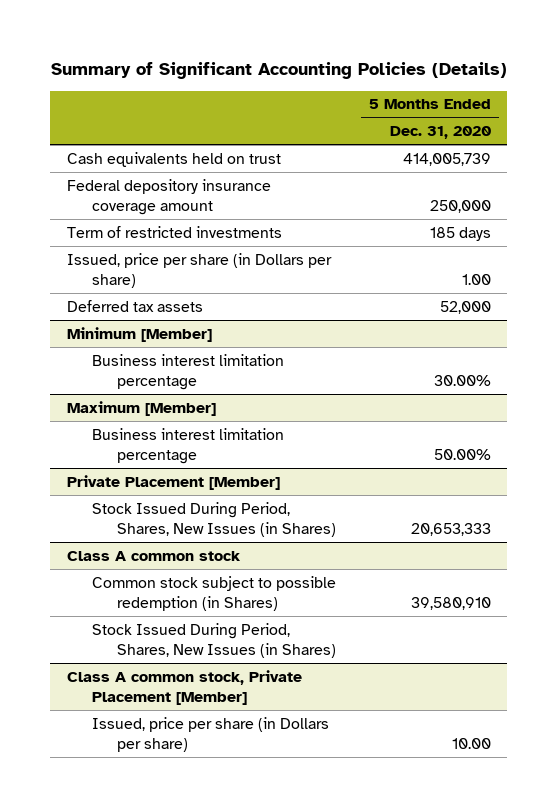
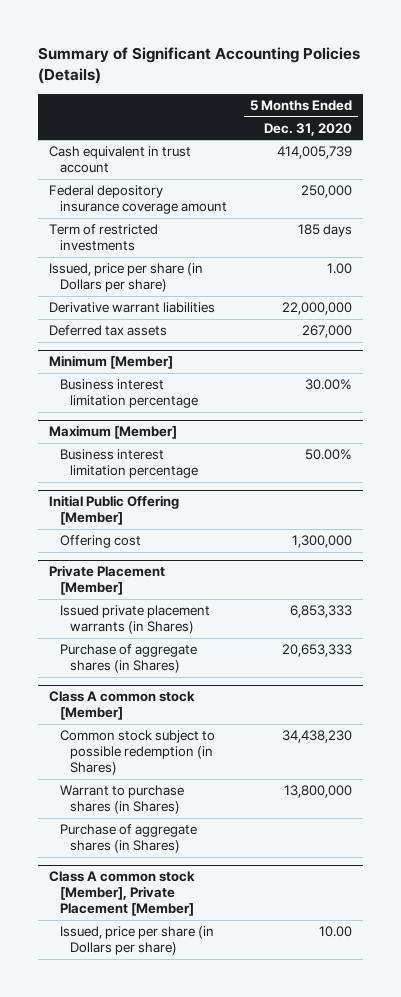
- Cash equivalents held on trust | 414,005,739
+ Cash equivalent in trust account | 414,005,739
- Deferred tax assets | 52,000
+ Derivative warrant liabilities | 22,000,000
+ Deferred tax assets | 267,000
+ Initial Public Offering [Member]
+ Offering cost | 1,300,000
@ Private Placement [Member]
- Stock Issued During Period, Shares, New Issues (in Shares) | 20,653,333
- Class A common stock
- Common stock subject to possible redemption (in Shares) | 39,580,910
- Stock Issued During Period, Shares, New Issues (in Shares)
- Class A common stock, Private Placement [Member]
@ Private Placement [Member]
+ Issued private placement warrants (in Shares) | 6,853,333
+ Purchase of aggregate shares (in Shares) | 20,653,333
+ Class A common stock [Member]
+ Common stock subject to possible redemption (in Shares) | 34,438,230
+ Warrant to purchase shares (in Shares) | 13,800,000
+ Purchase of aggregate shares (in Shares)
+ Class A common stock [Member], Private Placement [Member]

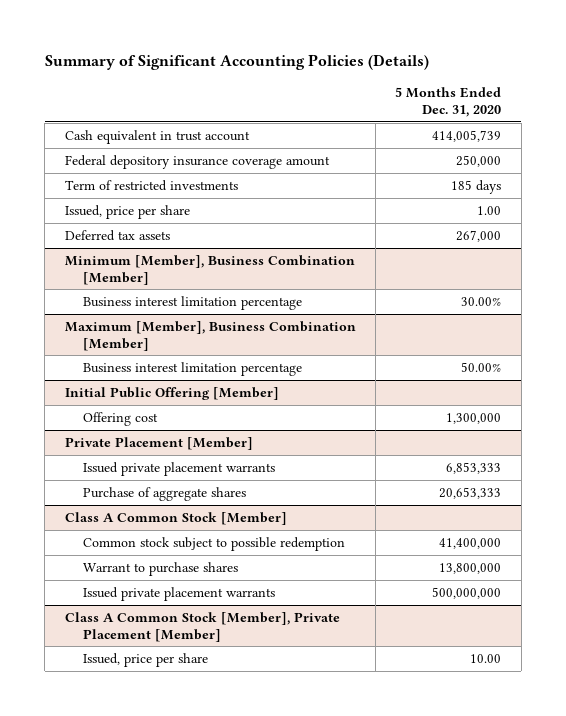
- Issued, price per share (in Dollars per share) | 1.00
- Derivative warrant liabilities | 22,000,000
+ Issued, price per share | 1.00
- Minimum [Member]
+ Minimum [Member], Business Combination [Member]
- Maximum [Member]
+ Maximum [Member], Business Combination [Member]
@ Private Placement [Member]
- Issued private placement warrants (in Shares) | 6,853,333
- Purchase of aggregate shares (in Shares) | 20,653,333
- Class A common stock [Member]
- Common stock subject to possible redemption (in Shares) | 34,438,230
- Warrant to purchase shares (in Shares) | 13,800,000
- Purchase of aggregate shares (in Shares)
- Class A common stock [Member], Private Placement [Member]
- Issued, price per share (in Dollars per share) | 10.00
@ Private Placement [Member]
+ Issued private placement warrants | 6,853,333
+ Purchase of aggregate shares | 20,653,333
+ Class A Common Stock [Member]
+ Common stock subject to possible redemption | 41,400,000
+ Warrant to purchase shares | 13,800,000
+ Issued private placement warrants | 500,000,000
+ Class A Common Stock [Member], Private Placement [Member]
+ Issued, price per share | 10.00

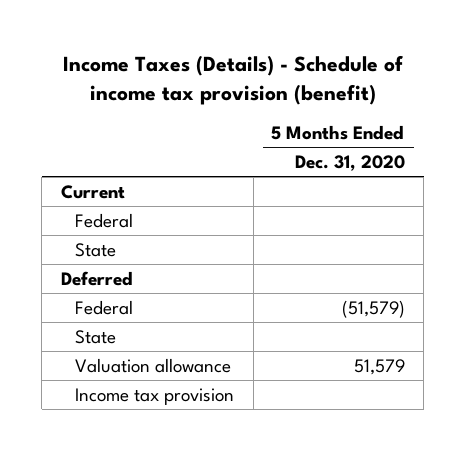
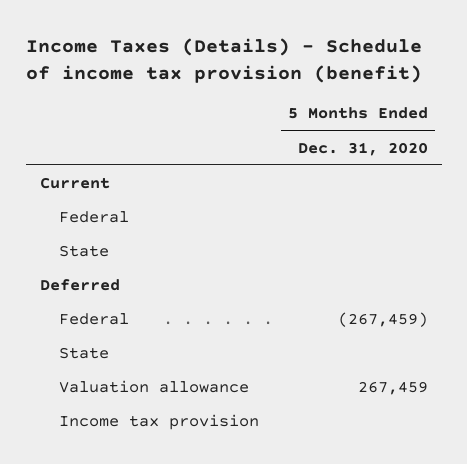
- Federal | (51,579)
+ Federal | (267,459)
- Valuation allowance | 51,579
+ Valuation allowance | 267,459

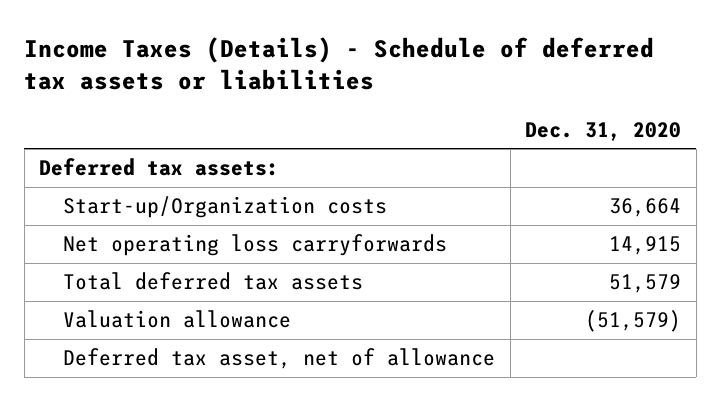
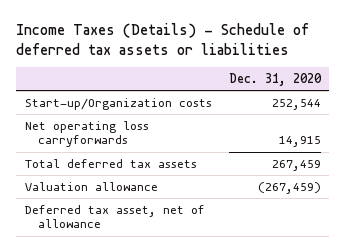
- Deferred tax assets:
- Start-up/Organization costs | 36,664
+ Start-up/Organization costs | 252,544
- Total deferred tax assets | 51,579
- Valuation allowance | (51,579)
+ Total deferred tax assets | 267,459
+ Valuation allowance | (267,459)

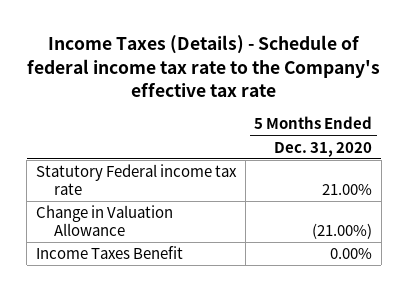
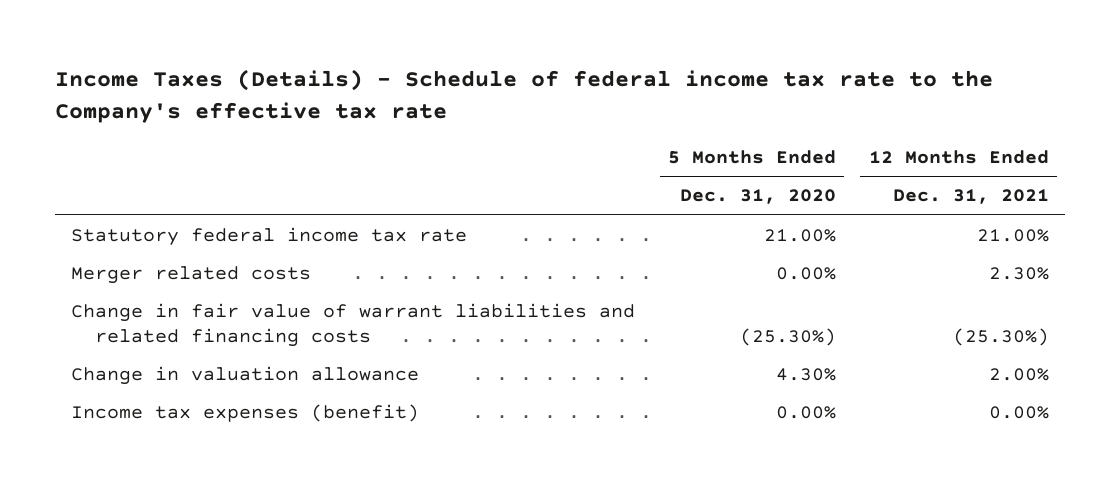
- | 5 Months Ended Dec. 31, 2020
+ | 5 Months Ended Dec. 31, 2020 | 12 Months Ended Dec. 31, 2021
- Statutory Federal income tax rate | 21.00%
- Change in Valuation Allowance | (21.00%)
- Income Taxes Benefit | 0.00%
+ Statutory federal income tax rate | 21.00% | 21.00%
+ Merger related costs | 0.00% | 2.30%
+ Change in fair value of warrant liabilities and related financing costs | (25.30%) | (25.30%)
+ Change in valuation allowance | 4.30% | 2.00%
+ Income tax expenses (benefit) | 0.00% | 0.00%

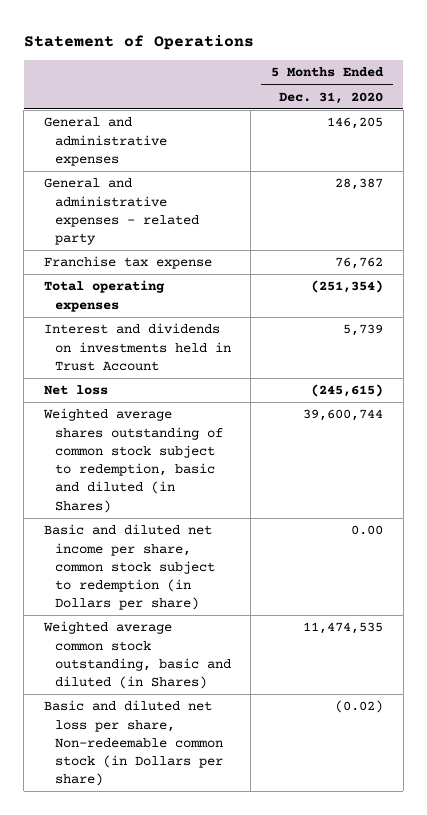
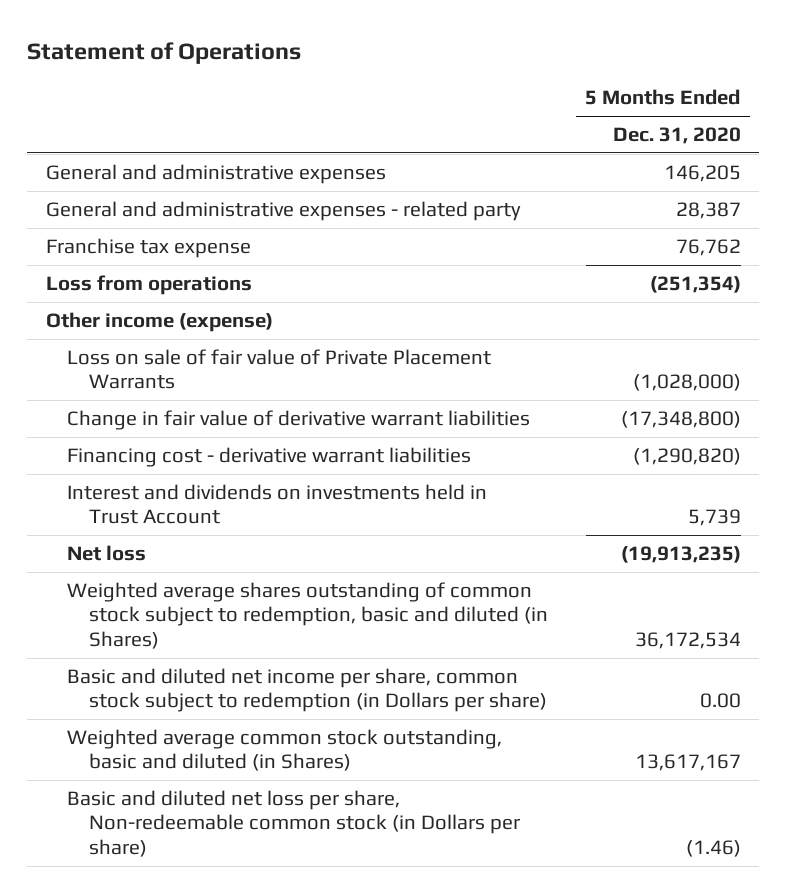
- Total operating expenses | (251,354)
+ Loss from operations | (251,354)
+ Other income (expense)
+ Loss on sale of fair value of Private Placement Warrants | (1,028,000)
+ Change in fair value of derivative warrant liabilities | (17,348,800)
+ Financing cost - derivative warrant liabilities | (1,290,820)
- Net loss | (245,615)
- Weighted average shares outstanding of common stock subject to redemption, basic and diluted (in Shares) | 39,600,744
+ Net loss | (19,913,235)
+ Weighted average shares outstanding of common stock subject to redemption, basic and diluted (in Shares) | 36,172,534
- Weighted average common stock outstanding, basic and diluted (in Shares) | 11,474,535
- Basic and diluted net loss per share, Non-redeemable common stock (in Dollars per share) | (0.02)
+ Weighted average common stock outstanding, basic and diluted (in Shares) | 13,617,167
+ Basic and diluted net loss per share, Non-redeemable common stock (in Dollars per share) | (1.46)

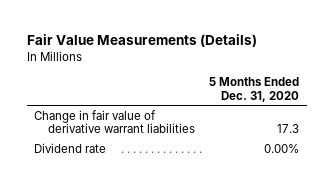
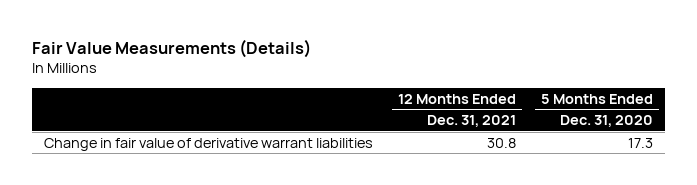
- | 5 Months Ended Dec. 31, 2020
+ | 12 Months Ended Dec. 31, 2021 | 5 Months Ended Dec. 31, 2020
- Dividend rate | 0.00%

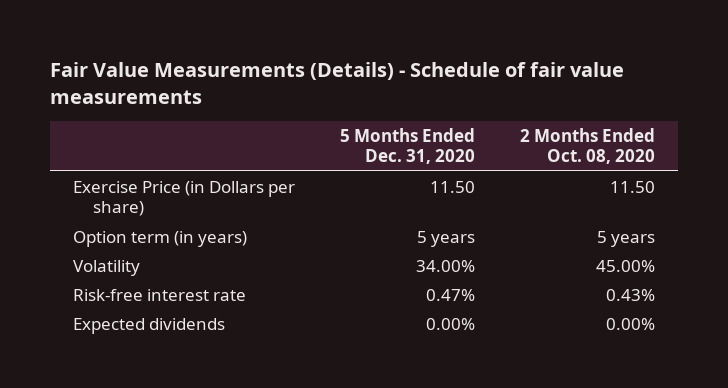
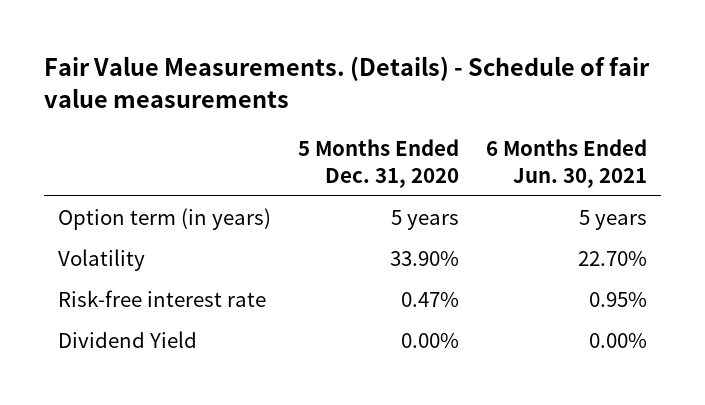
- Fair Value Measurements (Details) - Schedule of fair value measurements
+ Fair Value Measurements. (Details) - Schedule of fair value measurements
- | 5 Months Ended Dec. 31, 2020 | 2 Months Ended Oct. 08, 2020
+ | 5 Months Ended Dec. 31, 2020 | 6 Months Ended Jun. 30, 2021
- Exercise Price (in Dollars per share) | 11.50 | 11.50
- Volatility | 34.00% | 45.00%
+ Volatility | 33.90% | 22.70%
- Expected dividends | 0.00% | 0.00%
+ Dividend Yield | 0.00% | 0.00%

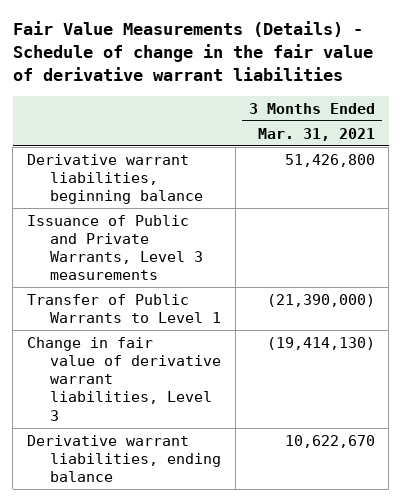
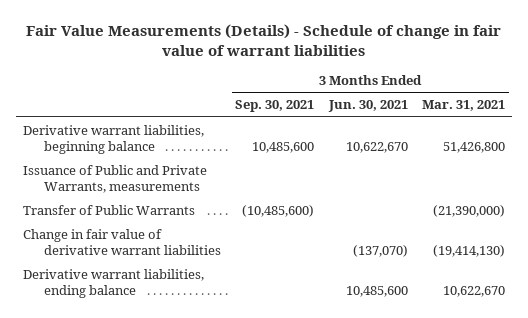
- Fair Value Measurements (Details) - Schedule of change in the fair value of derivative warrant liabilities
+ Fair Value Measurements (Details) - Schedule of change in fair value of warrant liabilities
- | 3 Months Ended Mar. 31, 2021
+ | 3 Months Ended Sep. 30, 2021 | 3 Months Ended Jun. 30, 2021 | 3 Months Ended Mar. 31, 2021
- Issuance of Public and Private Warrants, Level 3 measurements
- Transfer of Public Warrants to Level 1 | (21,390,000)
- Change in fair value of derivative warrant liabilities, Level 3 | (19,414,130)
+ Issuance of Public and Private Warrants, measurements
+ Transfer of Public Warrants | (10,485,600) | | (21,390,000)
+ Change in fair value of derivative warrant liabilities | | (137,070) | (19,414,130)

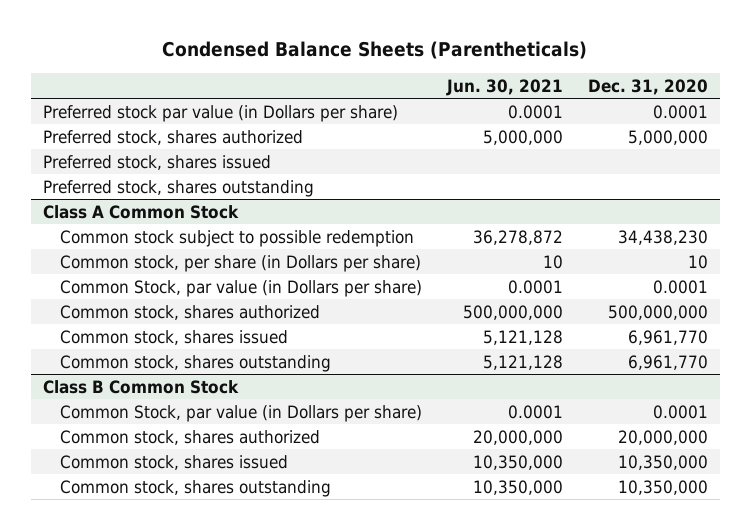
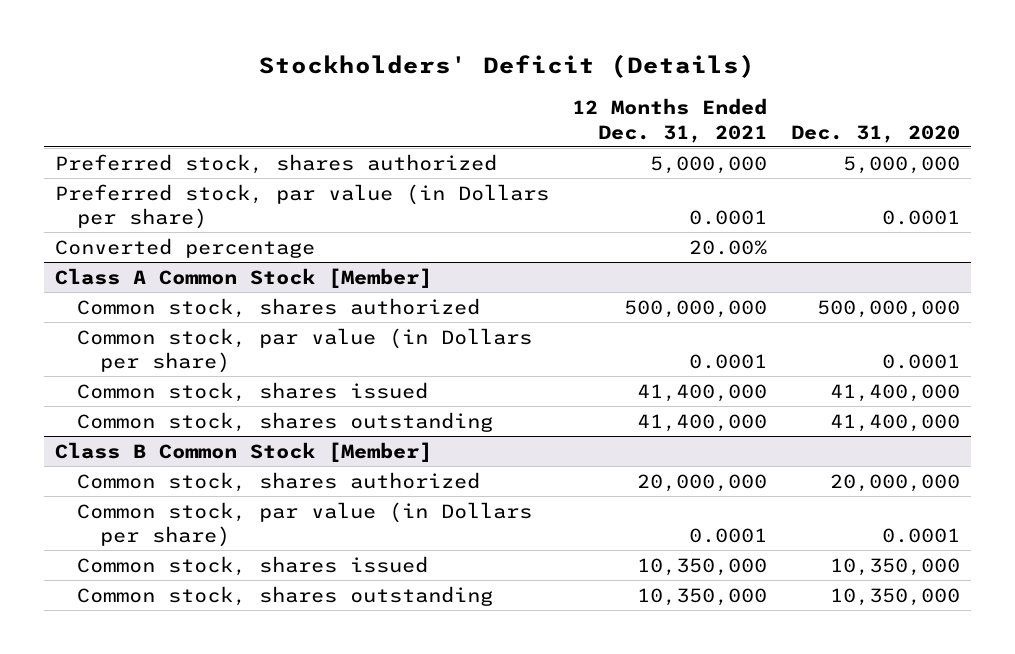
- Condensed Balance Sheets (Parentheticals)
+ Stockholders' Deficit (Details)
- | Jun. 30, 2021 | Dec. 31, 2020
+ | 12 Months Ended Dec. 31, 2021 | Dec. 31, 2020
- Preferred stock par value (in Dollars per share) | 0.0001 | 0.0001
- Preferred stock, shares issued
- Preferred stock, shares outstanding
- Class A Common Stock
- Common stock subject to possible redemption | 36,278,872 | 34,438,230
- Common stock, per share (in Dollars per share) | 10 | 10
- Common Stock, par value (in Dollars per share) | 0.0001 | 0.0001
+ Preferred stock, par value (in Dollars per share) | 0.0001 | 0.0001
+ Converted percentage | 20.00% |
+ Class A Common Stock [Member]
- Common stock, shares issued | 5,121,128 | 6,961,770
- Common stock, shares outstanding | 5,121,128 | 6,961,770
- Class B Common Stock
- Common Stock, par value (in Dollars per share) | 0.0001 | 0.0001
+ Common stock, par value (in Dollars per share) | 0.0001 | 0.0001
+ Common stock, shares issued | 41,400,000 | 41,400,000
+ Common stock, shares outstanding | 41,400,000 | 41,400,000
+ Class B Common Stock [Member]
+ Common stock, par value (in Dollars per share) | 0.0001 | 0.0001

